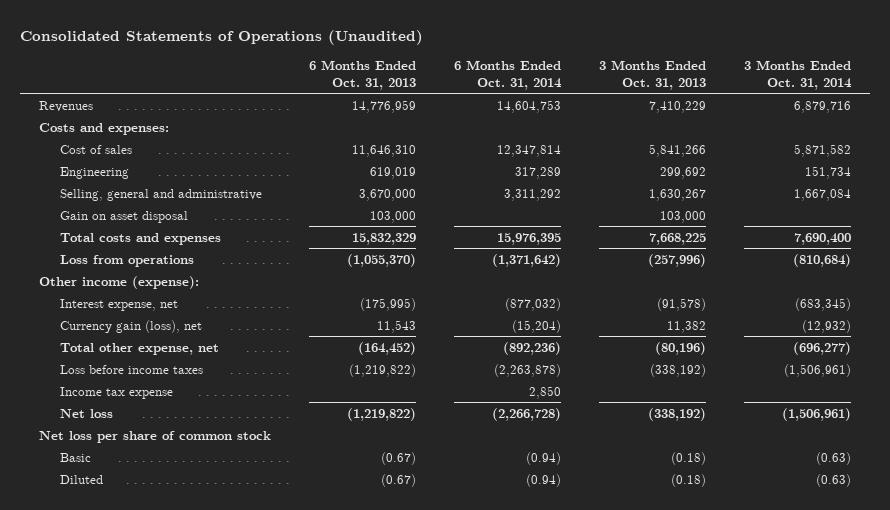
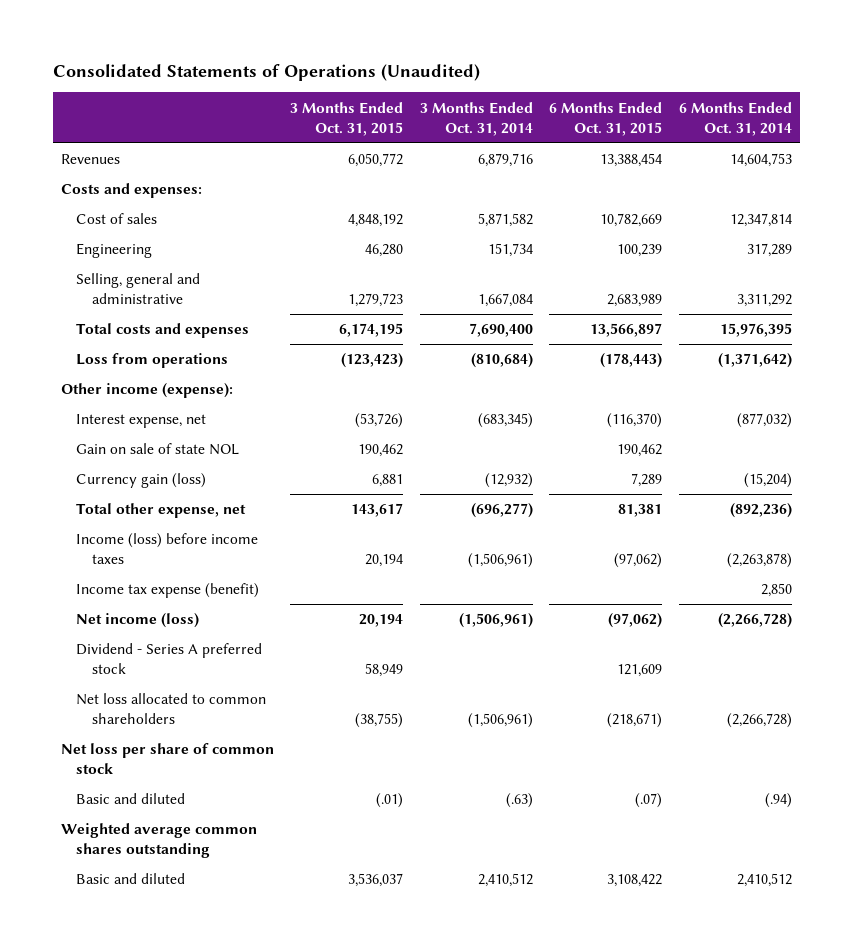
- | 6 Months Ended Oct. 31, 2013 | 6 Months Ended Oct. 31, 2014 | 3 Months Ended Oct. 31, 2013 | 3 Months Ended Oct. 31, 2014
+ | 3 Months Ended Oct. 31, 2015 | 3 Months Ended Oct. 31, 2014 | 6 Months Ended Oct. 31, 2015 | 6 Months Ended Oct. 31, 2014
- Gain on asset disposal | 103,000 | | 103,000 |
- Currency gain (loss), net | 11,543 | (15,204) | 11,382 | (12,932)
+ Gain on sale of state NOL | 190,462 | | 190,462 |
+ Currency gain (loss) | 6,881 | (12,932) | 7,289 | (15,204)
- Loss before income taxes | (1,219,822) | (2,263,878) | (338,192) | (1,506,961)
- Income tax expense | | 2,850 | |
- Net loss | (1,219,822) | (2,266,728) | (338,192) | (1,506,961)
+ Income (loss) before income taxes | 20,194 | (1,506,961) | (97,062) | (2,263,878)
+ Income tax expense (benefit) | | | | 2,850
+ Net income (loss) | 20,194 | (1,506,961) | (97,062) | (2,266,728)
+ Dividend - Series A preferred stock | 58,949 | | 121,609 |
+ Net loss allocated to common shareholders | (38,755) | (1,506,961) | (218,671) | (2,266,728)
- Basic | (0.67) | (0.94) | (0.18) | (0.63)
- Diluted | (0.67) | (0.94) | (0.18) | (0.63)
+ Basic and diluted | (.01) | (.63) | (.07) | (.94)
+ Weighted average common shares outstanding
+ Basic and diluted | 3,536,037 | 2,410,512 | 3,108,422 | 2,410,512

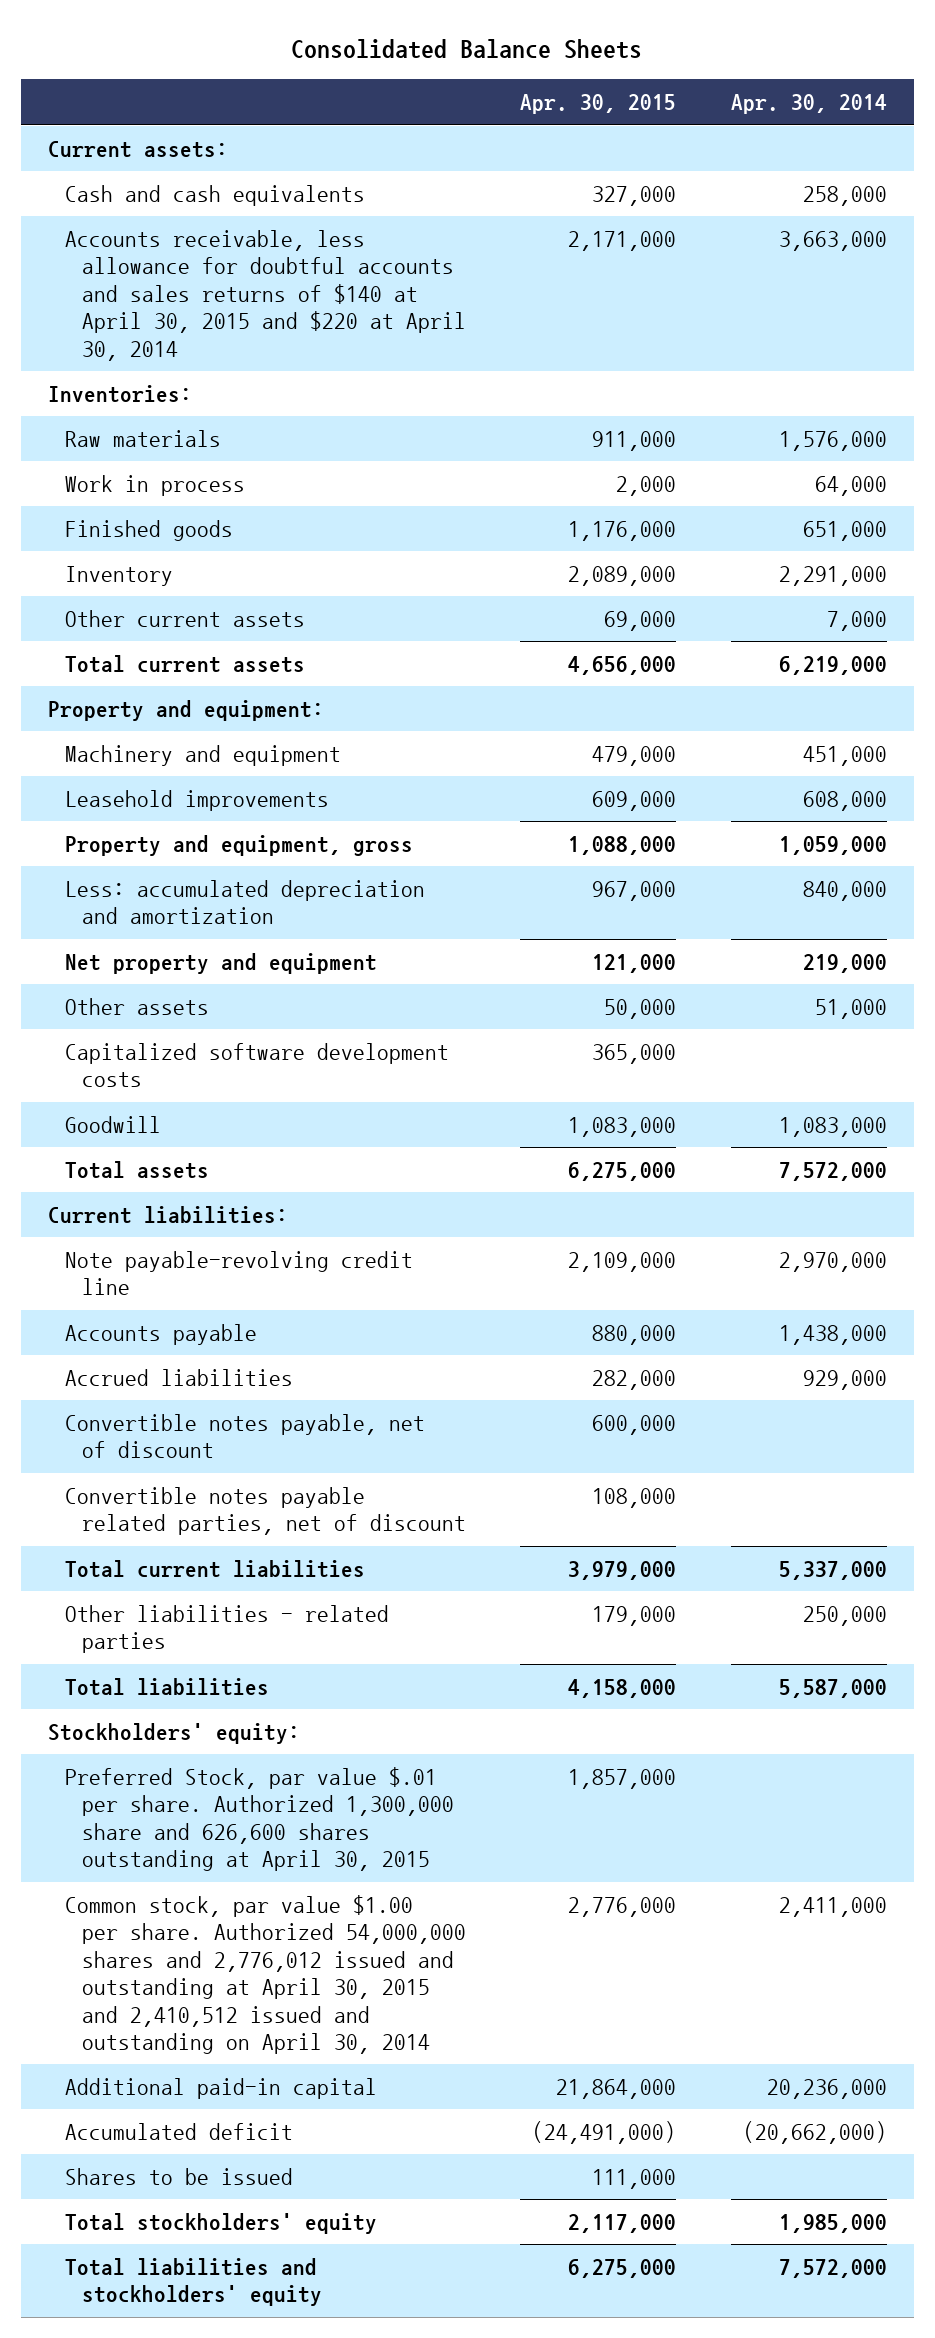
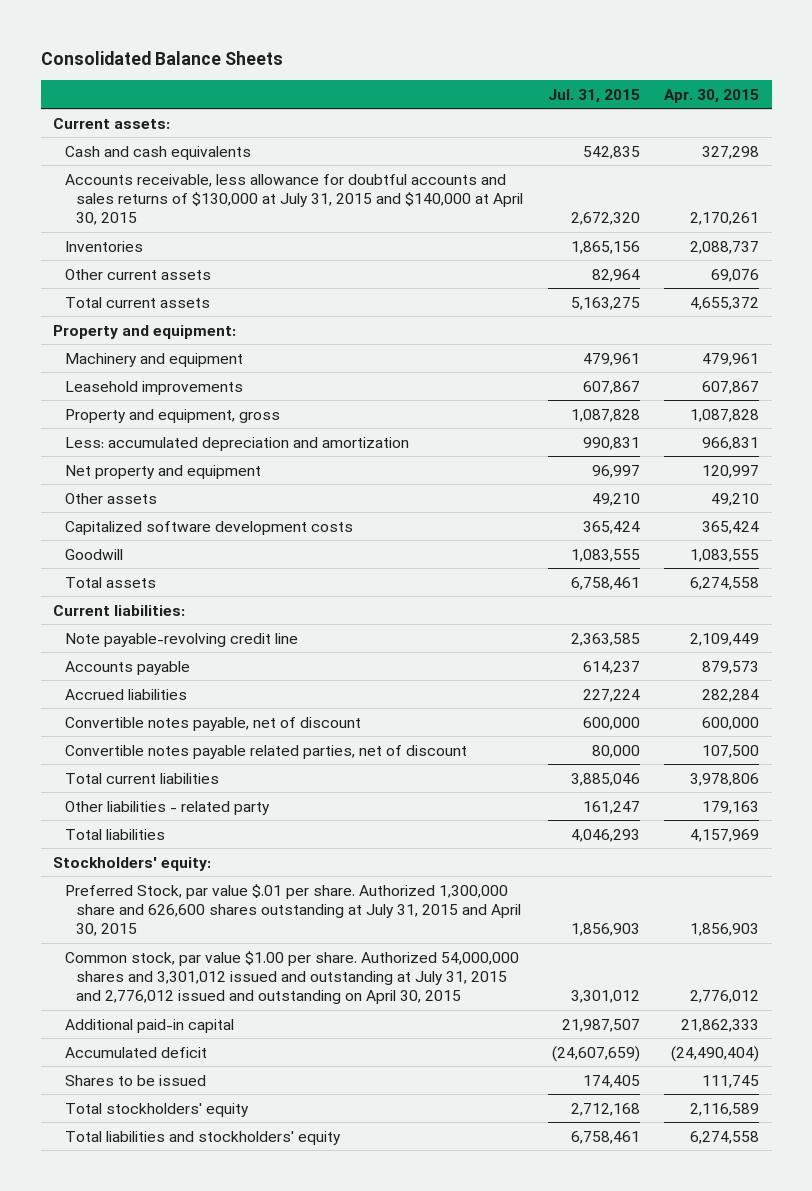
- | Apr. 30, 2015 | Apr. 30, 2014
+ | Jul. 31, 2015 | Apr. 30, 2015
- Cash and cash equivalents | 327,000 | 258,000
- Accounts receivable, less allowance for doubtful accounts and sales returns of $140 at April 30, 2015 and $220 at April 30, 2014 | 2,171,000 | 3,663,000
- Inventories:
- Raw materials | 911,000 | 1,576,000
- Work in process | 2,000 | 64,000
- Finished goods | 1,176,000 | 651,000
- Inventory | 2,089,000 | 2,291,000
- Other current assets | 69,000 | 7,000
- Total current assets | 4,656,000 | 6,219,000
+ Cash and cash equivalents | 542,835 | 327,298
+ Accounts receivable, less allowance for doubtful accounts and sales returns of $130,000 at July 31, 2015 and $140,000 at April 30, 2015 | 2,672,320 | 2,170,261
+ Inventories | 1,865,156 | 2,088,737
+ Other current assets | 82,964 | 69,076
+ Total current assets | 5,163,275 | 4,655,372
- Machinery and equipment | 479,000 | 451,000
- Leasehold improvements | 609,000 | 608,000
- Property and equipment, gross | 1,088,000 | 1,059,000
- Less: accumulated depreciation and amortization | 967,000 | 840,000
- Net property and equipment | 121,000 | 219,000
- Other assets | 50,000 | 51,000
- Capitalized software development costs | 365,000 |
- Goodwill | 1,083,000 | 1,083,000
- Total assets | 6,275,000 | 7,572,000
+ Machinery and equipment | 479,961 | 479,961
+ Leasehold improvements | 607,867 | 607,867
+ Property and equipment, gross | 1,087,828 | 1,087,828
+ Less: accumulated depreciation and amortization | 990,831 | 966,831
+ Net property and equipment | 96,997 | 120,997
+ Other assets | 49,210 | 49,210
+ Capitalized software development costs | 365,424 | 365,424
+ Goodwill | 1,083,555 | 1,083,555
+ Total assets | 6,758,461 | 6,274,558
- Note payable-revolving credit line | 2,109,000 | 2,970,000
- Accounts payable | 880,000 | 1,438,000
- Accrued liabilities | 282,000 | 929,000
+ Note payable-revolving credit line | 2,363,585 | 2,109,449
+ Accounts payable | 614,237 | 879,573
+ Accrued liabilities | 227,224 | 282,284
- Convertible notes payable related parties, net of discount | 108,000 |
- Total current liabilities | 3,979,000 | 5,337,000
- Other liabilities - related parties | 179,000 | 250,000
- Total liabilities | 4,158,000 | 5,587,000
+ Convertible notes payable related parties, net of discount | 80,000 | 107,500
+ Total current liabilities | 3,885,046 | 3,978,806
+ Other liabilities - related party | 161,247 | 179,163
+ Total liabilities | 4,046,293 | 4,157,969
- Preferred Stock, par value $.01 per share. Authorized 1,300,000 share and 626,600 shares outstanding at April 30, 2015 | 1,857,000 |
- Common stock, par value $1.00 per share. Authorized 54,000,000 shares and 2,776,012 issued and outstanding at April 30, 2015 and 2,410,512 issued and outstanding on April 30, 2014 | 2,776,000 | 2,411,000
- Additional paid-in capital | 21,864,000 | 20,236,000
- Accumulated deficit | (24,491,000) | (20,662,000)
- Shares to be issued | 111,000 |
- Total stockholders' equity | 2,117,000 | 1,985,000
- Total liabilities and stockholders' equity | 6,275,000 | 7,572,000
+ Preferred Stock, par value $.01 per share. Authorized 1,300,000 share and 626,600 shares outstanding at July 31, 2015 and April 30, 2015 | 1,856,903 | 1,856,903
+ Common stock, par value $1.00 per share. Authorized 54,000,000 shares and 3,301,012 issued and outstanding at July 31, 2015 and 2,776,012 issued and outstanding on April 30, 2015 | 3,301,012 | 2,776,012
+ Additional paid-in capital | 21,987,507 | 21,862,333
+ Accumulated deficit | (24,607,659) | (24,490,404)
+ Shares to be issued | 174,405 | 111,745
+ Total stockholders' equity | 2,712,168 | 2,116,589
+ Total liabilities and stockholders' equity | 6,758,461 | 6,274,558

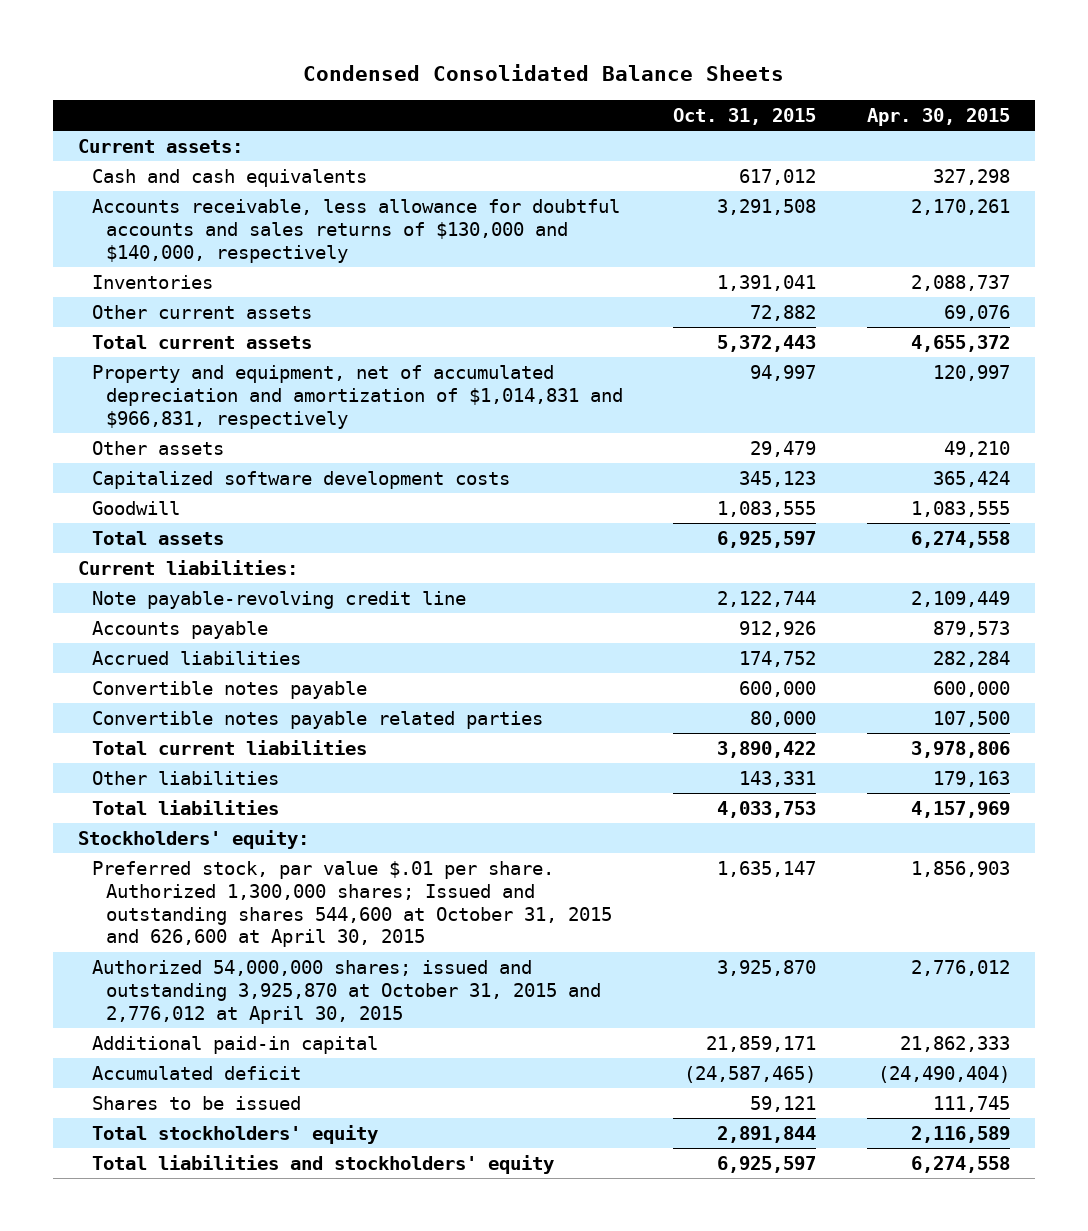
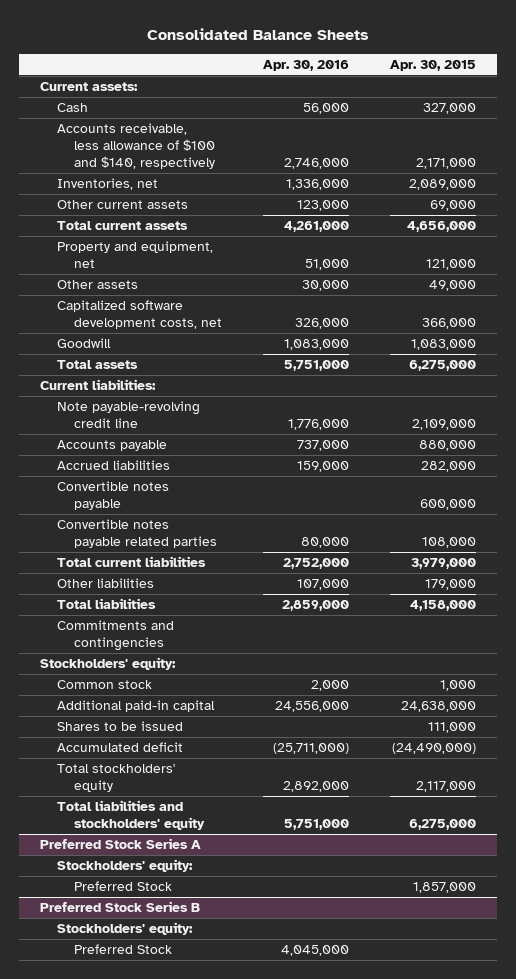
- Condensed Consolidated Balance Sheets
+ Consolidated Balance Sheets
- | Oct. 31, 2015 | Apr. 30, 2015
+ | Apr. 30, 2016 | Apr. 30, 2015
- Cash and cash equivalents | 617,012 | 327,298
- Accounts receivable, less allowance for doubtful accounts and sales returns of $130,000 and $140,000, respectively | 3,291,508 | 2,170,261
- Inventories | 1,391,041 | 2,088,737
- Other current assets | 72,882 | 69,076
- Total current assets | 5,372,443 | 4,655,372
- Property and equipment, net of accumulated depreciation and amortization of $1,014,831 and $966,831, respectively | 94,997 | 120,997
- Other assets | 29,479 | 49,210
- Capitalized software development costs | 345,123 | 365,424
- Goodwill | 1,083,555 | 1,083,555
- Total assets | 6,925,597 | 6,274,558
+ Cash | 56,000 | 327,000
+ Accounts receivable, less allowance of $100 and $140, respectively | 2,746,000 | 2,171,000
+ Inventories, net | 1,336,000 | 2,089,000
+ Other current assets | 123,000 | 69,000
+ Total current assets | 4,261,000 | 4,656,000
+ Property and equipment, net | 51,000 | 121,000
+ Other assets | 30,000 | 49,000
+ Capitalized software development costs, net | 326,000 | 366,000
+ Goodwill | 1,083,000 | 1,083,000
+ Total assets | 5,751,000 | 6,275,000
- Note payable-revolving credit line | 2,122,744 | 2,109,449
- Accounts payable | 912,926 | 879,573
- Accrued liabilities | 174,752 | 282,284
+ Note payable-revolving credit line | 1,776,000 | 2,109,000
+ Accounts payable | 737,000 | 880,000
+ Accrued liabilities | 159,000 | 282,000
- Convertible notes payable related parties | 80,000 | 107,500
- Total current liabilities | 3,890,422 | 3,978,806
- Other liabilities | 143,331 | 179,163
- Total liabilities | 4,033,753 | 4,157,969
+ Convertible notes payable related parties | 80,000 | 108,000
+ Total current liabilities | 2,752,000 | 3,979,000
+ Other liabilities | 107,000 | 179,000
+ Total liabilities | 2,859,000 | 4,158,000
+ Commitments and contingencies
- Preferred stock, par value $.01 per share. Authorized 1,300,000 shares; Issued and outstanding shares 544,600 at October 31, 2015 and 626,600 at April 30, 2015 | 1,635,147 | 1,856,903
- Authorized 54,000,000 shares; issued and outstanding 3,925,870 at October 31, 2015 and 2,776,012 at April 30, 2015 | 3,925,870 | 2,776,012
- Additional paid-in capital | 21,859,171 | 21,862,333
- Accumulated deficit | (24,587,465) | (24,490,404)
- Shares to be issued | 59,121 | 111,745
- Total stockholders' equity | 2,891,844 | 2,116,589
- Total liabilities and stockholders' equity | 6,925,597 | 6,274,558
+ Common stock | 2,000 | 1,000
+ Additional paid-in capital | 24,556,000 | 24,638,000
+ Shares to be issued | | 111,000
+ Accumulated deficit | (25,711,000) | (24,490,000)
+ Total stockholders' equity | 2,892,000 | 2,117,000
+ Total liabilities and stockholders' equity | 5,751,000 | 6,275,000
+ Preferred Stock Series A
+ Stockholders' equity:
+ Preferred Stock | | 1,857,000
+ Preferred Stock Series B
+ Stockholders' equity:
+ Preferred Stock | 4,045,000 |

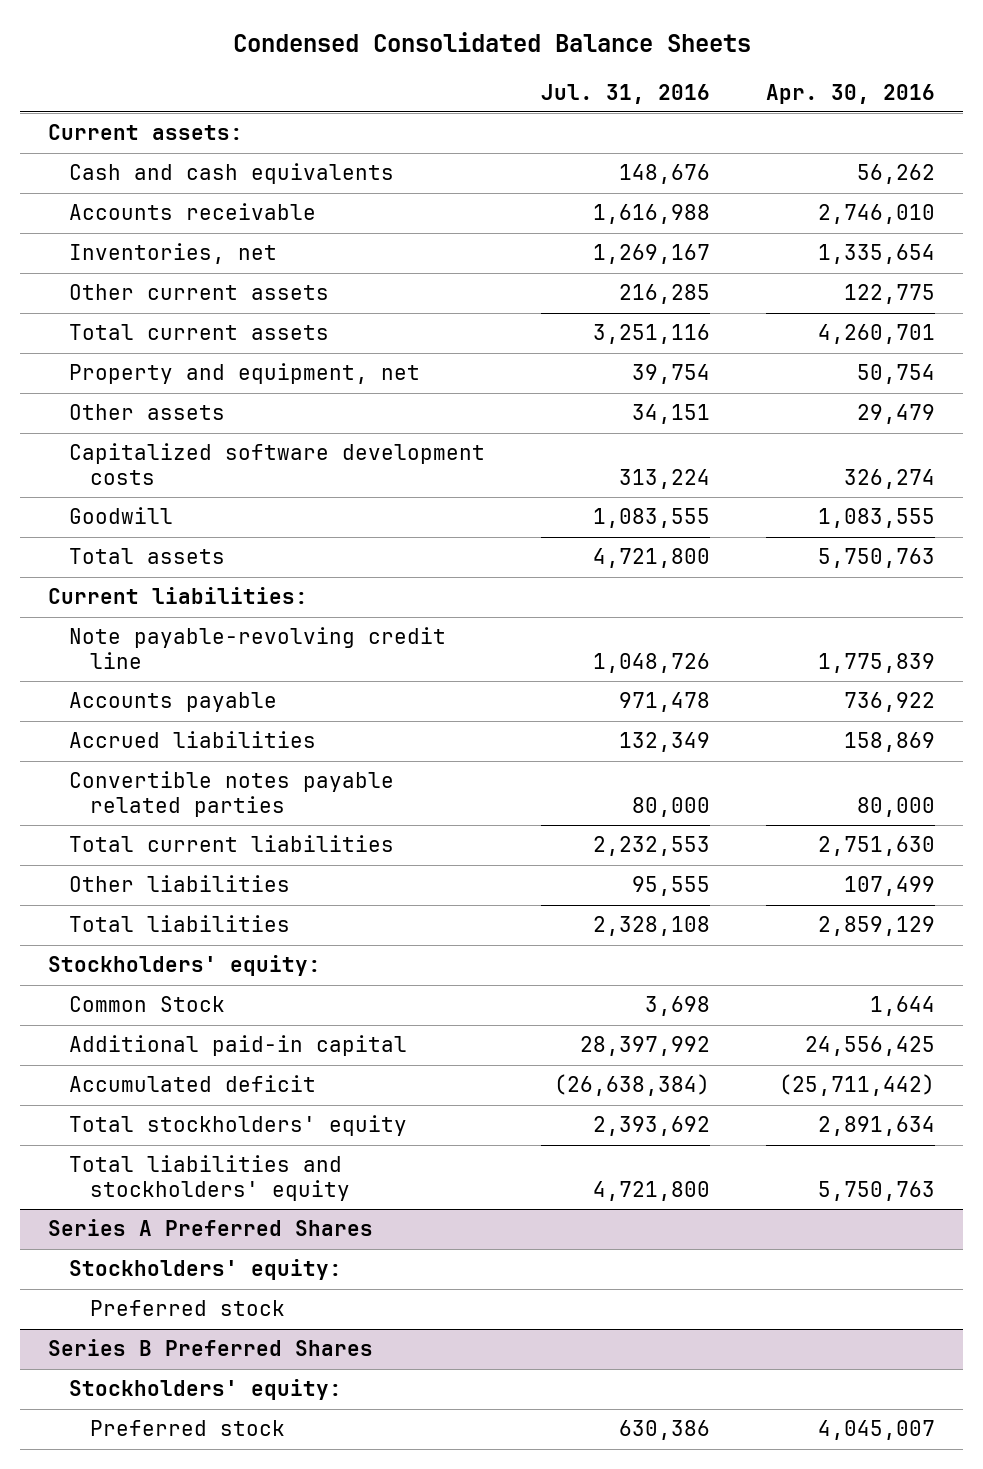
- Consolidated Balance Sheets
+ Condensed Consolidated Balance Sheets
- | Apr. 30, 2016 | Apr. 30, 2015
+ | Jul. 31, 2016 | Apr. 30, 2016
- Cash | 56,000 | 327,000
- Accounts receivable, less allowance of $100 and $140, respectively | 2,746,000 | 2,171,000
- Inventories, net | 1,336,000 | 2,089,000
- Other current assets | 123,000 | 69,000
- Total current assets | 4,261,000 | 4,656,000
- Property and equipment, net | 51,000 | 121,000
- Other assets | 30,000 | 49,000
- Capitalized software development costs, net | 326,000 | 366,000
- Goodwill | 1,083,000 | 1,083,000
- Total assets | 5,751,000 | 6,275,000
+ Cash and cash equivalents | 148,676 | 56,262
+ Accounts receivable | 1,616,988 | 2,746,010
+ Inventories, net | 1,269,167 | 1,335,654
+ Other current assets | 216,285 | 122,775
+ Total current assets | 3,251,116 | 4,260,701
+ Property and equipment, net | 39,754 | 50,754
+ Other assets | 34,151 | 29,479
+ Capitalized software development costs | 313,224 | 326,274
+ Goodwill | 1,083,555 | 1,083,555
+ Total assets | 4,721,800 | 5,750,763
- Note payable-revolving credit line | 1,776,000 | 2,109,000
- Accounts payable | 737,000 | 880,000
- Accrued liabilities | 159,000 | 282,000
- Convertible notes payable | | 600,000
+ Note payable-revolving credit line | 1,048,726 | 1,775,839
+ Accounts payable | 971,478 | 736,922
+ Accrued liabilities | 132,349 | 158,869
- Total current liabilities | 2,752,000 | 3,979,000
- Other liabilities | 107,000 | 179,000
- Total liabilities | 2,859,000 | 4,158,000
- Commitments and contingencies
+ Total current liabilities | 2,232,553 | 2,751,630
+ Other liabilities | 95,555 | 107,499
+ Total liabilities | 2,328,108 | 2,859,129
- Common stock | 2,000 | 1,000
- Additional paid-in capital | 24,556,000 | 24,638,000
- Shares to be issued | | 111,000
- Accumulated deficit | (25,711,000) | (24,490,000)
- Total stockholders' equity | 2,892,000 | 2,117,000
- Total liabilities and stockholders' equity | 5,751,000 | 6,275,000
- Preferred Stock Series A
+ Common Stock | 3,698 | 1,644
+ Additional paid-in capital | 28,397,992 | 24,556,425
+ Accumulated deficit | (26,638,384) | (25,711,442)
+ Total stockholders' equity | 2,393,692 | 2,891,634
+ Total liabilities and stockholders' equity | 4,721,800 | 5,750,763
+ Series A Preferred Shares
- Preferred Stock | | 1,857,000
- Preferred Stock Series B
+ Preferred stock
+ Series B Preferred Shares
- Preferred Stock | 4,045,000 |
+ Preferred stock | 630,386 | 4,045,007

